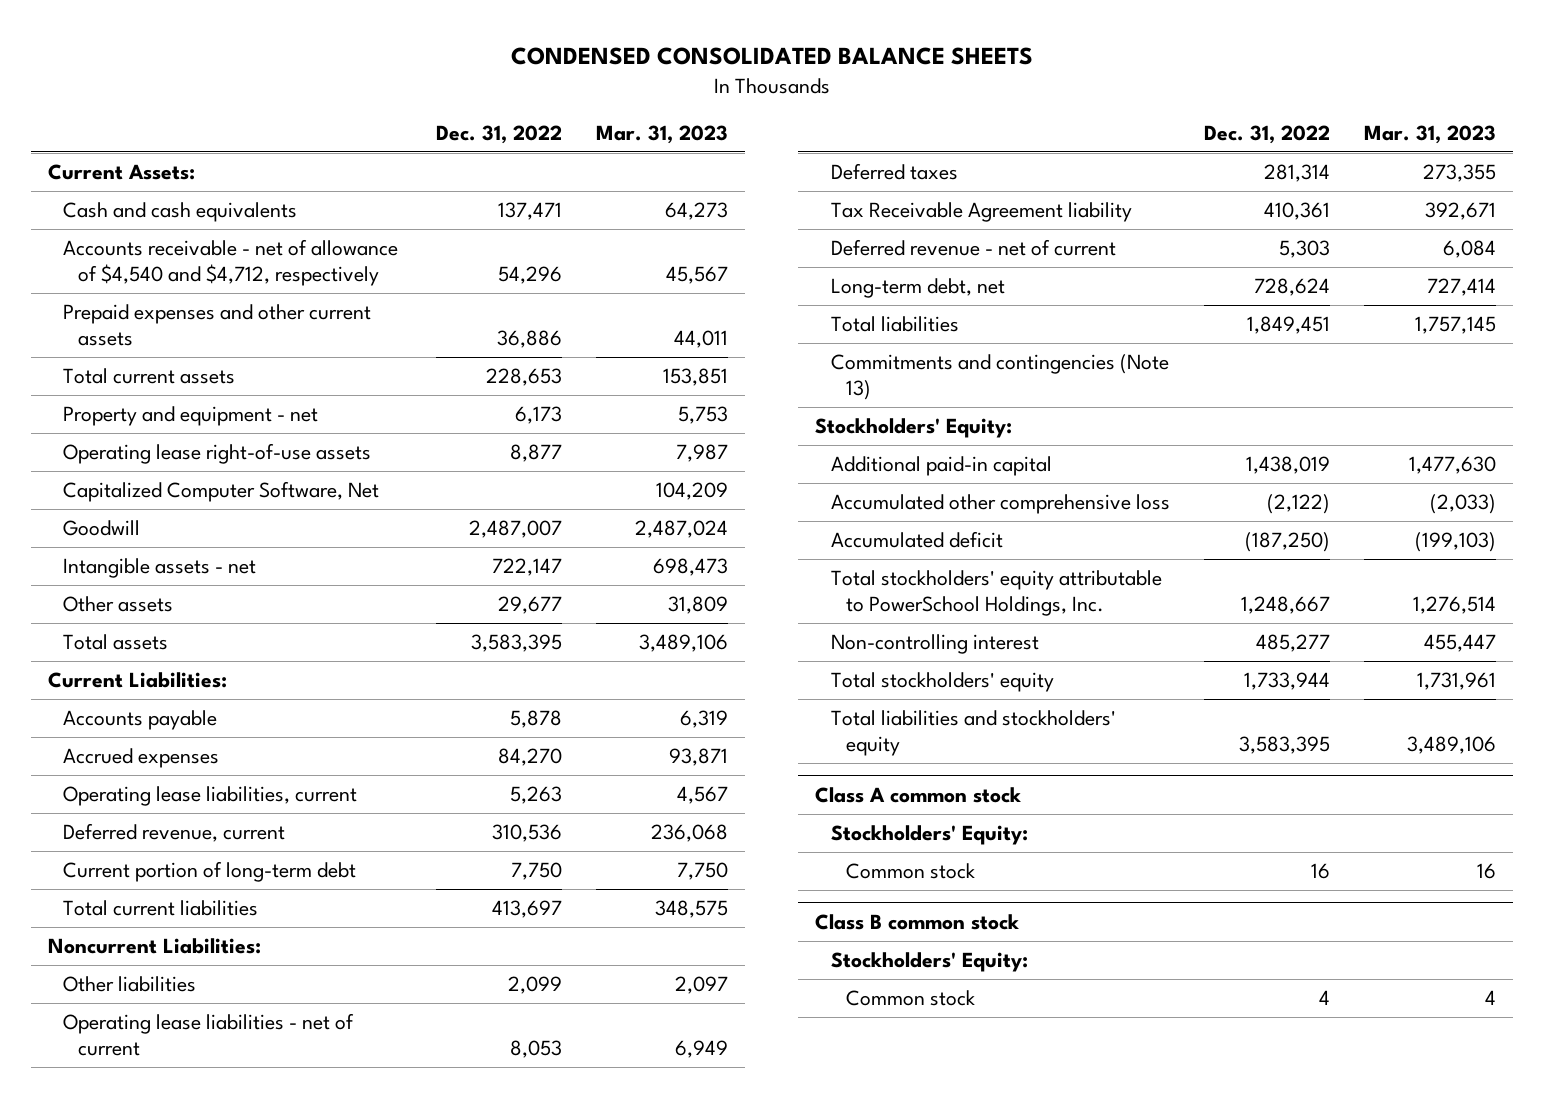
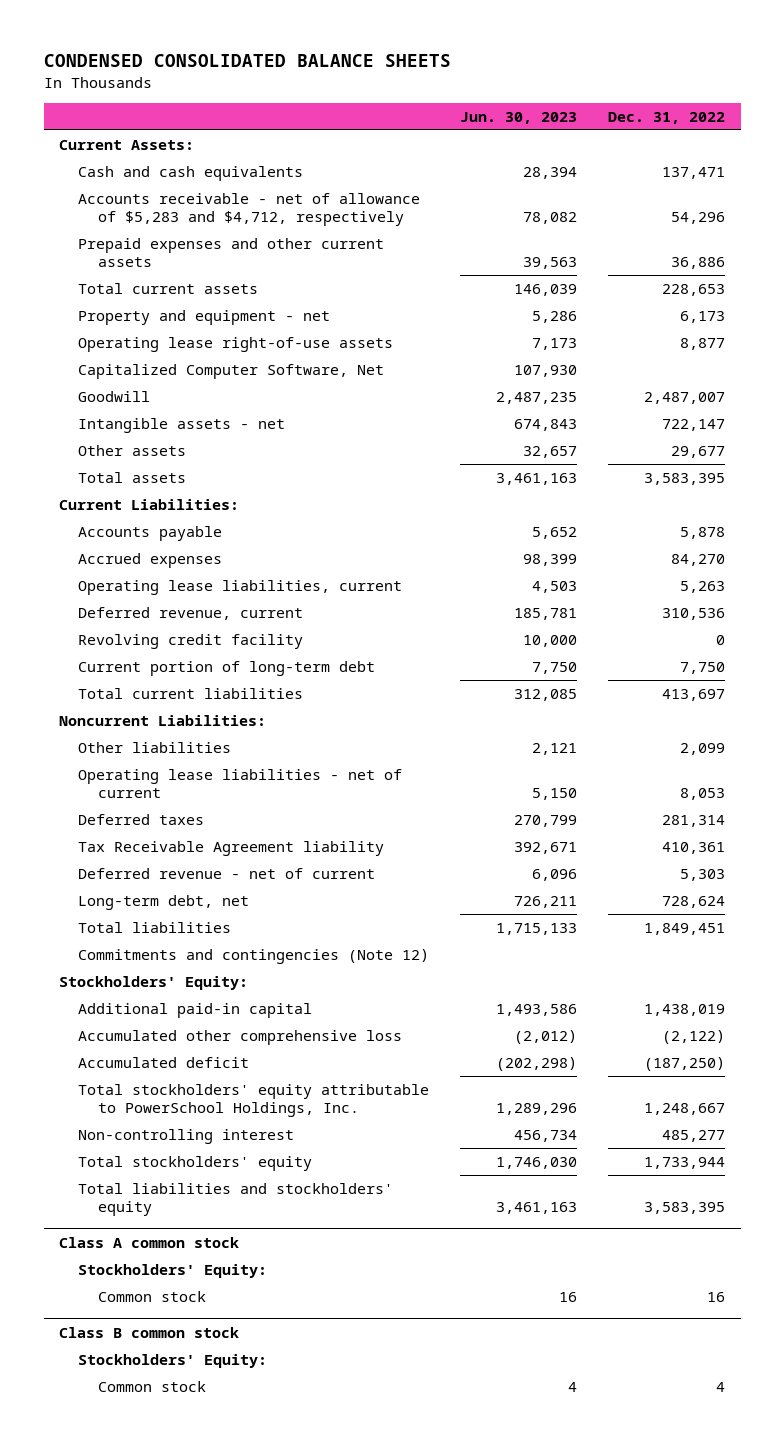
- | Dec. 31, 2022 | Mar. 31, 2023
+ | Jun. 30, 2023 | Dec. 31, 2022
- Accounts receivable - net of allowance of $4,540 and $4,712, respectively | 54,296 | 45,567
+ Accounts receivable - net of allowance of $5,283 and $4,712, respectively | 78,082 | 54,296
+ Revolving credit facility | 10,000 | 0
- Commitments and contingencies (Note 13)
+ Commitments and contingencies (Note 12)

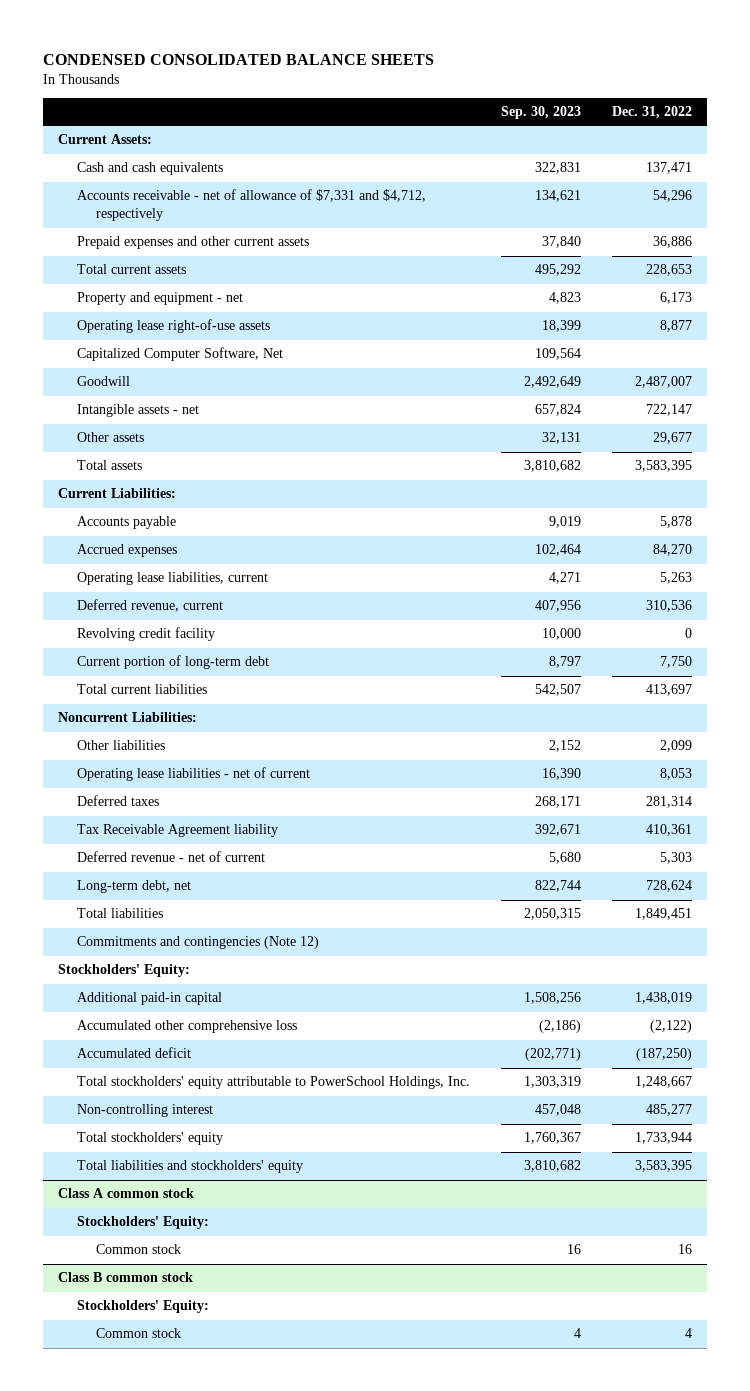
- | Jun. 30, 2023 | Dec. 31, 2022
+ | Sep. 30, 2023 | Dec. 31, 2022
- Accounts receivable - net of allowance of $5,283 and $4,712, respectively | 78,082 | 54,296
+ Accounts receivable - net of allowance of $7,331 and $4,712, respectively | 134,621 | 54,296

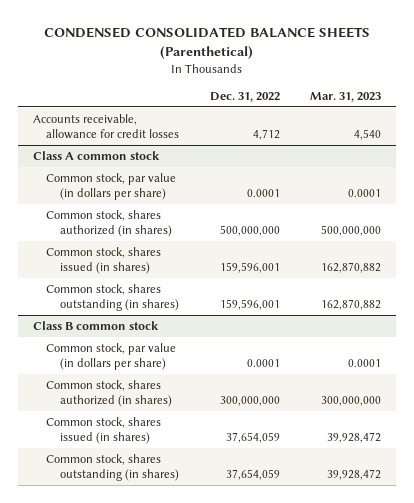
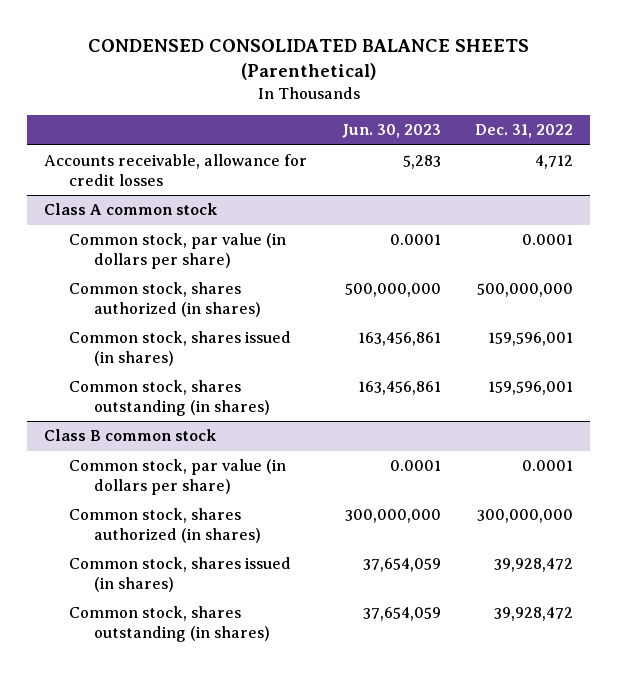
- | Dec. 31, 2022 | Mar. 31, 2023
+ | Jun. 30, 2023 | Dec. 31, 2022
@ Class B common stock
- Common stock, shares issued (in shares) | 37,654,059 | 39,928,472
- Common stock, shares outstanding (in shares) | 37,654,059 | 39,928,472
+ Common stock, shares issued (in shares) | 37,654,059 | 39,928,472
+ Common stock, shares outstanding (in shares) | 37,654,059 | 39,928,472

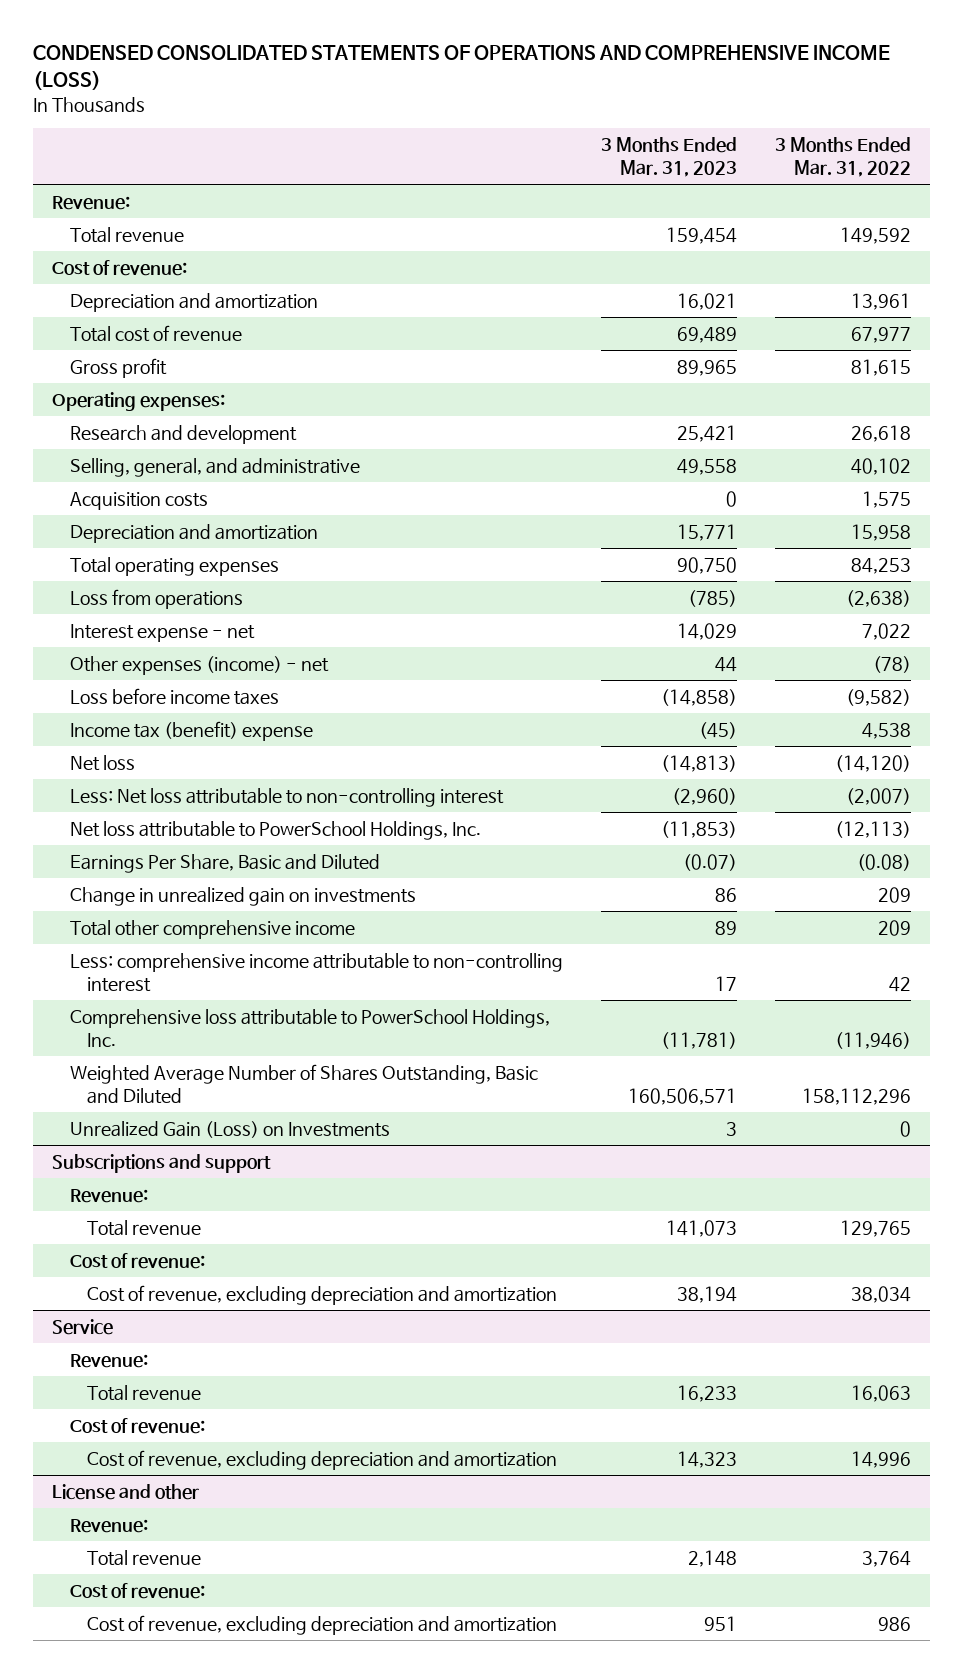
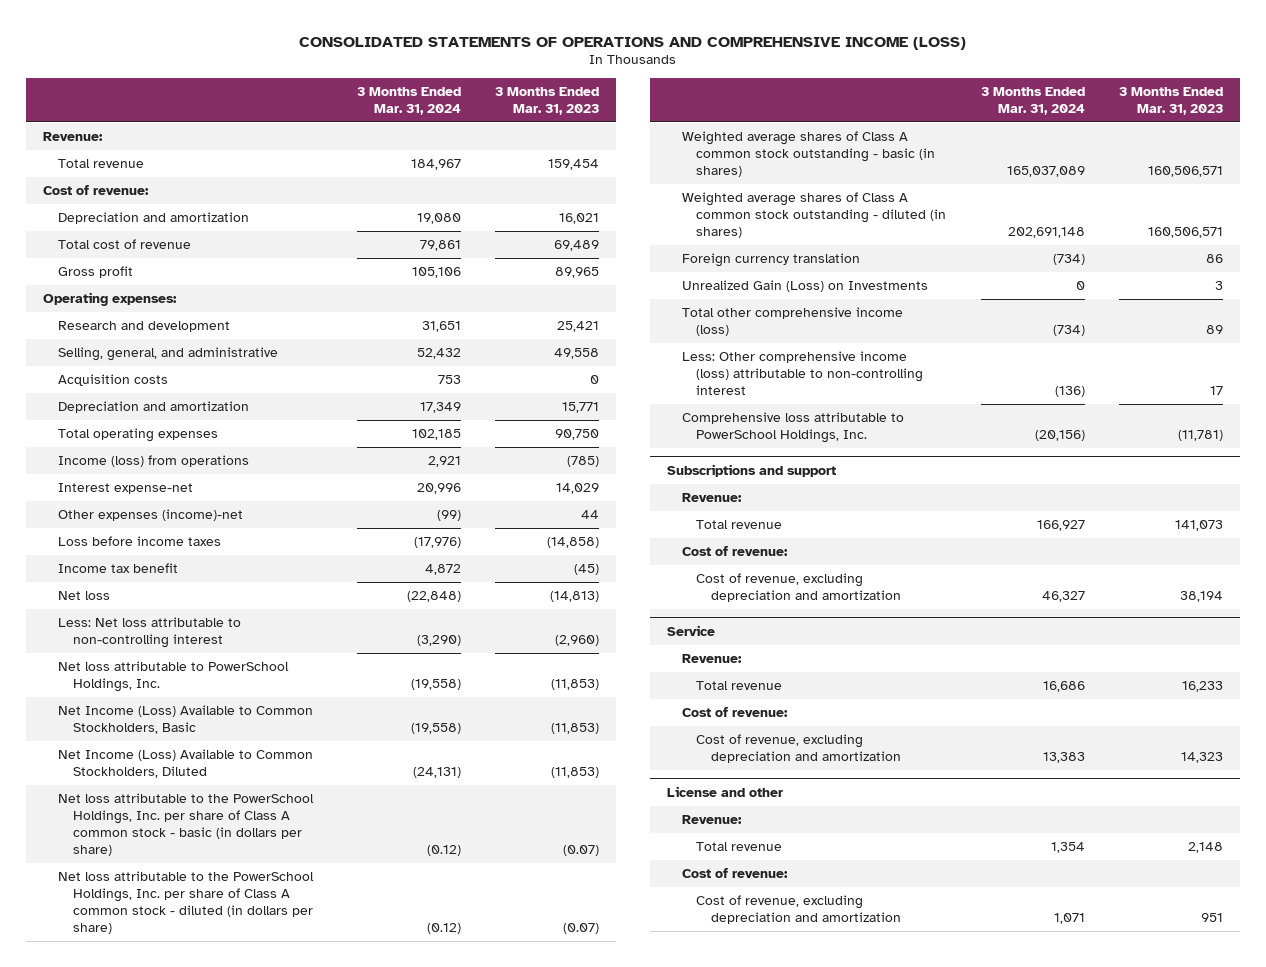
- CONDENSED CONSOLIDATED STATEMENTS OF OPERATIONS AND COMPREHENSIVE INCOME (LOSS)
+ CONSOLIDATED STATEMENTS OF OPERATIONS AND COMPREHENSIVE INCOME (LOSS)
- | 3 Months Ended Mar. 31, 2023 | 3 Months Ended Mar. 31, 2022
+ | 3 Months Ended Mar. 31, 2024 | 3 Months Ended Mar. 31, 2023
- Loss from operations | (785) | (2,638)
- Interest expense - net | 14,029 | 7,022
- Other expenses (income) - net | 44 | (78)
+ Income (loss) from operations | 2,921 | (785)
+ Interest expense-net | 20,996 | 14,029
+ Other expenses (income)-net | (99) | 44
- Income tax (benefit) expense | (45) | 4,538
+ Income tax benefit | 4,872 | (45)
- Earnings Per Share, Basic and Diluted | (0.07) | (0.08)
- Change in unrealized gain on investments | 86 | 209
- Total other comprehensive income | 89 | 209
- Less: comprehensive income attributable to non-controlling interest | 17 | 42
- Weighted Average Number of Shares Outstanding, Basic and Diluted | 160,506,571 | 158,112,296
+ Net Income (Loss) Available to Common Stockholders, Basic | (19,558) | (11,853)
+ Net Income (Loss) Available to Common Stockholders, Diluted | (24,131) | (11,853)
+ Net loss attributable to the PowerSchool Holdings, Inc. per share of Class A common stock - basic (in dollars per share) | (0.12) | (0.07)
+ Net loss attributable to the PowerSchool Holdings, Inc. per share of Class A common stock - diluted (in dollars per share) | (0.12) | (0.07)
+ Weighted average shares of Class A common stock outstanding - basic (in shares) | 165,037,089 | 160,506,571
+ Weighted average shares of Class A common stock outstanding - diluted (in shares) | 202,691,148 | 160,506,571
+ Foreign currency translation | (734) | 86
+ Total other comprehensive income (loss) | (734) | 89
+ Less: Other comprehensive income (loss) attributable to non-controlling interest | (136) | 17
moved down: Comprehensive loss attributable to PowerSchool Holdings, Inc. | (20,156) | (11,781)

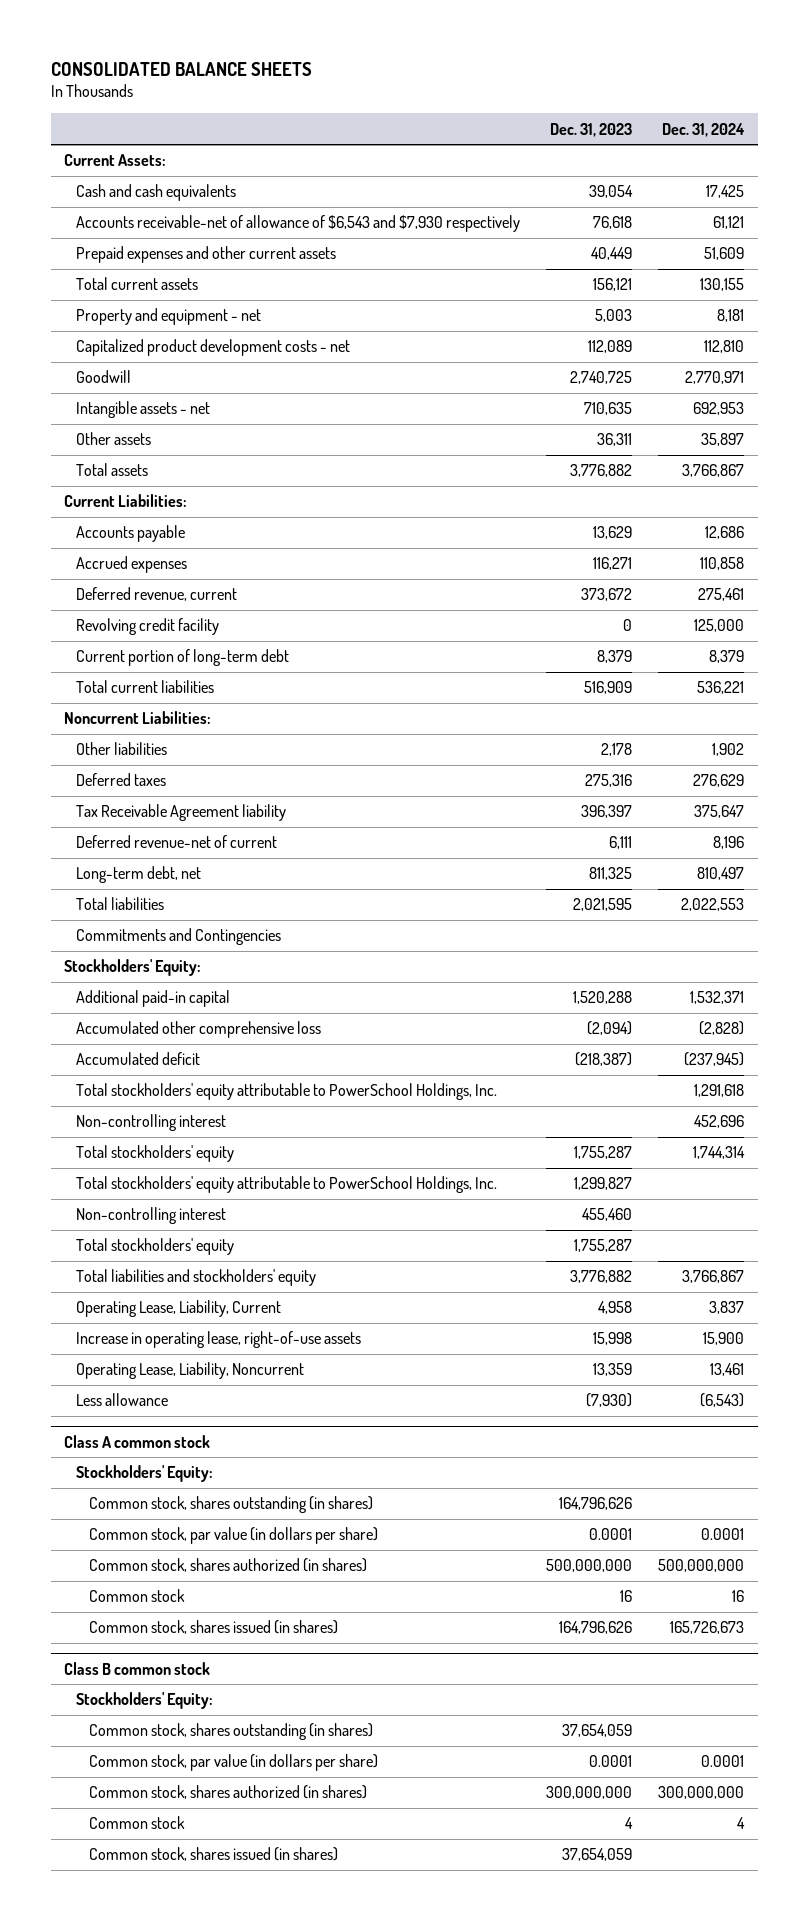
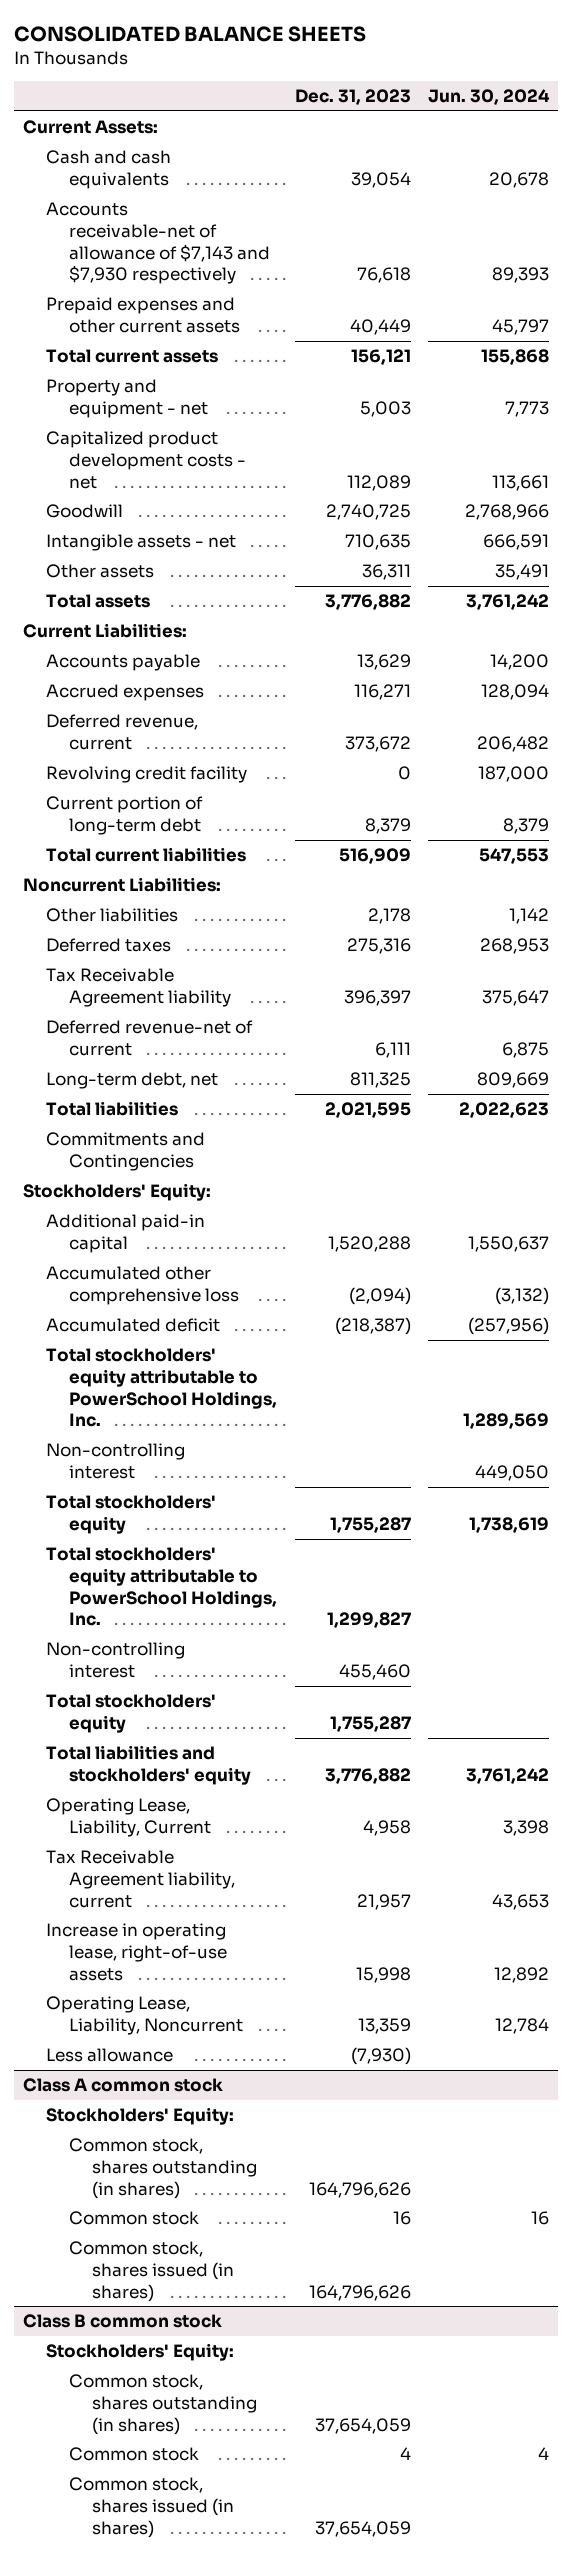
- | Dec. 31, 2023 | Dec. 31, 2024
+ | Dec. 31, 2023 | Jun. 30, 2024
- Accounts receivable-net of allowance of $6,543 and $7,930 respectively | 76,618 | 61,121
+ Accounts receivable-net of allowance of $7,143 and $7,930 respectively | 76,618 | 89,393
+ Tax Receivable Agreement liability, current | 21,957 | 43,653
@ Class A common stock
- Common stock, par value (in dollars per share) | 0.0001 | 0.0001
- Common stock, shares authorized (in shares) | 500,000,000 | 500,000,000
@ Class B common stock
- Common stock, par value (in dollars per share) | 0.0001 | 0.0001
- Common stock, shares authorized (in shares) | 300,000,000 | 300,000,000

